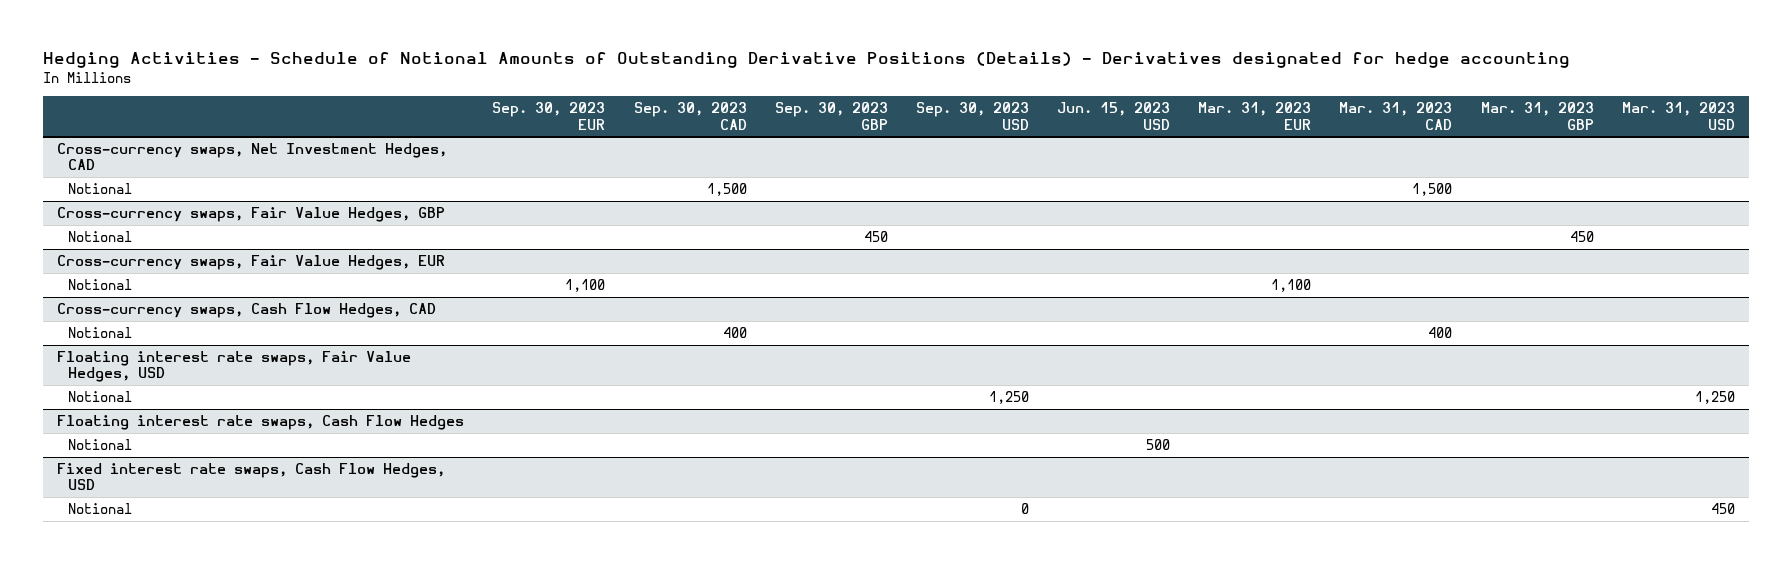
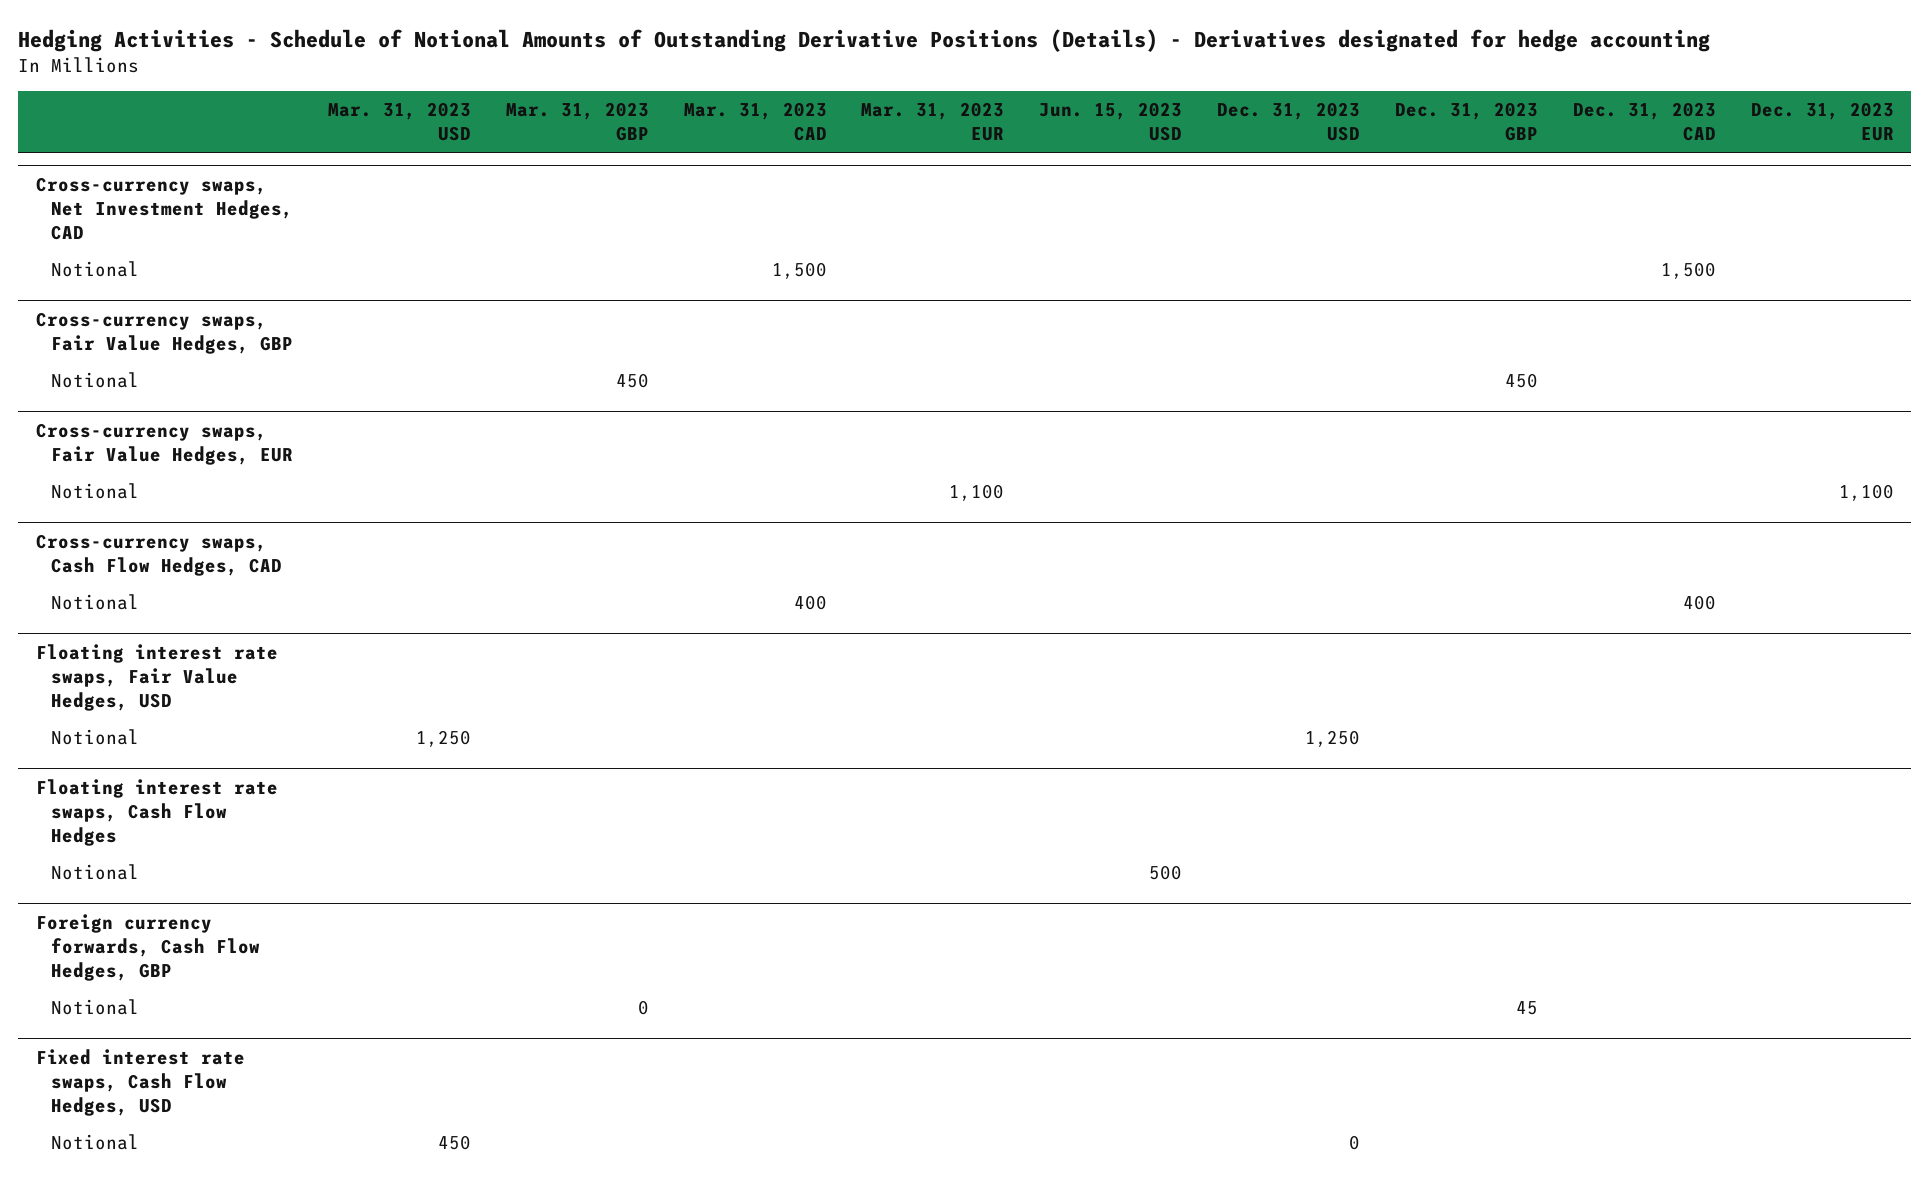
- | Sep. 30, 2023 EUR | Sep. 30, 2023 CAD | Sep. 30, 2023 GBP | Sep. 30, 2023 USD | Jun. 15, 2023 USD | Mar. 31, 2023 EUR | Mar. 31, 2023 CAD | Mar. 31, 2023 GBP | Mar. 31, 2023 USD
+ | Mar. 31, 2023 USD | Mar. 31, 2023 GBP | Mar. 31, 2023 CAD | Mar. 31, 2023 EUR | Jun. 15, 2023 USD | Dec. 31, 2023 USD | Dec. 31, 2023 GBP | Dec. 31, 2023 CAD | Dec. 31, 2023 EUR
+ Foreign currency forwards, Cash Flow Hedges, GBP
+ Notional | | 0 | | | | | 45 | |

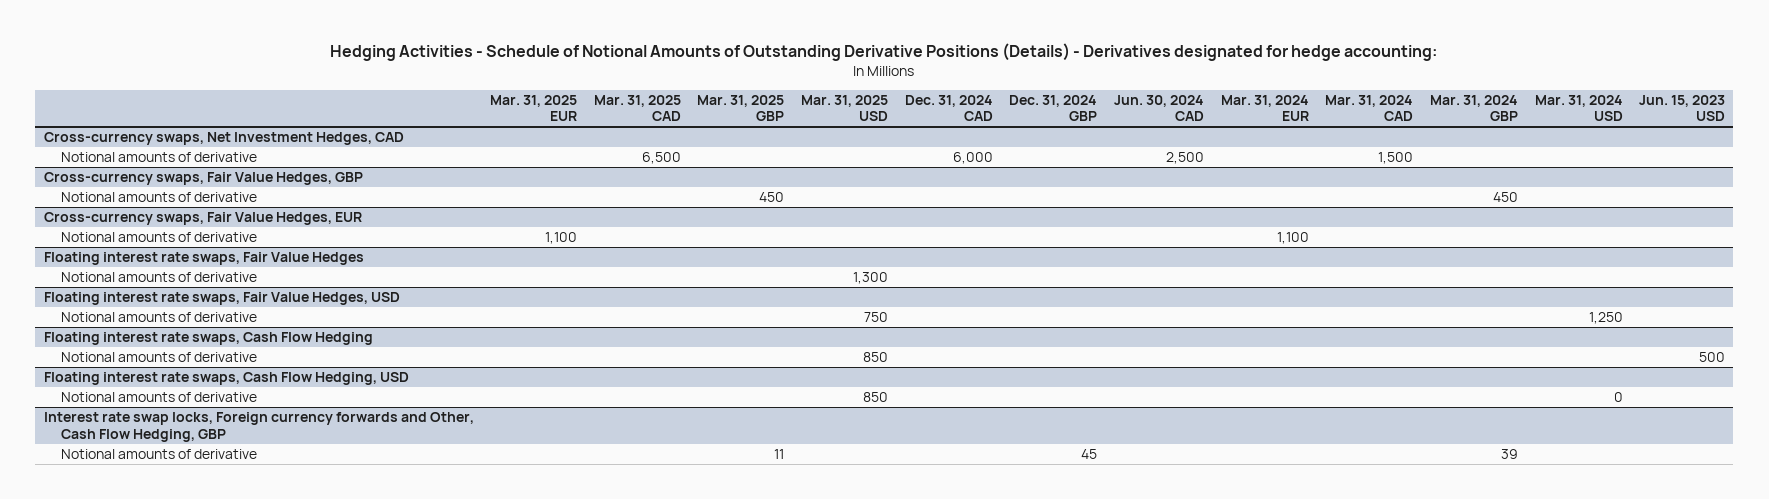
- Hedging Activities - Schedule of Notional Amounts of Outstanding Derivative Positions (Details) - Derivatives designated for hedge accounting
+ Hedging Activities - Schedule of Notional Amounts of Outstanding Derivative Positions (Details) - Derivatives designated for hedge accounting:
- | Mar. 31, 2023 USD | Mar. 31, 2023 GBP | Mar. 31, 2023 CAD | Mar. 31, 2023 EUR | Jun. 15, 2023 USD | Dec. 31, 2023 USD | Dec. 31, 2023 GBP | Dec. 31, 2023 CAD | Dec. 31, 2023 EUR
+ | Mar. 31, 2025 EUR | Mar. 31, 2025 CAD | Mar. 31, 2025 GBP | Mar. 31, 2025 USD | Dec. 31, 2024 CAD | Dec. 31, 2024 GBP | Jun. 30, 2024 CAD | Mar. 31, 2024 EUR | Mar. 31, 2024 CAD | Mar. 31, 2024 GBP | Mar. 31, 2024 USD | Jun. 15, 2023 USD
@ Cross-currency swaps, Net Investment Hedges, CAD
- Notional | | | 1,500 | | | | | 1,500 |
+ Notional amounts of derivative | | 6,500 | | | 6,000 | | 2,500 | | 1,500 | | |
@ Cross-currency swaps, Fair Value Hedges, GBP
- Notional | | 450 | | | | | 450 | |
+ Notional amounts of derivative | | | 450 | | | | | | | 450 | |
@ Cross-currency swaps, Fair Value Hedges, EUR
- Notional | | | | 1,100 | | | | | 1,100
- Cross-currency swaps, Cash Flow Hedges, CAD
- Notional | | | 400 | | | | | 400 |
@ Cross-currency swaps, Fair Value Hedges, EUR
+ Notional amounts of derivative | 1,100 | | | | | | | 1,100 | | | |
+ Floating interest rate swaps, Fair Value Hedges
+ Notional amounts of derivative | | | | 1,300 | | | | | | | |
@ Floating interest rate swaps, Fair Value Hedges, USD
- Notional | 1,250 | | | | | 1,250 | | |
- Floating interest rate swaps, Cash Flow Hedges
- Notional | | | | | 500 | | | |
- Foreign currency forwards, Cash Flow Hedges, GBP
- Notional | | 0 | | | | | 45 | |
- Fixed interest rate swaps, Cash Flow Hedges, USD
- Notional | 450 | | | | | 0 | | |
@ Floating interest rate swaps, Fair Value Hedges, USD
+ Notional amounts of derivative | | | | 750 | | | | | | | 1,250 |
+ Floating interest rate swaps, Cash Flow Hedging
+ Notional amounts of derivative | | | | 850 | | | | | | | | 500
+ Floating interest rate swaps, Cash Flow Hedging, USD
+ Notional amounts of derivative | | | | 850 | | | | | | | 0 |
+ Interest rate swap locks, Foreign currency forwards and Other, Cash Flow Hedging, GBP
+ Notional amounts of derivative | | | 11 | | | 45 | | | | 39 | |

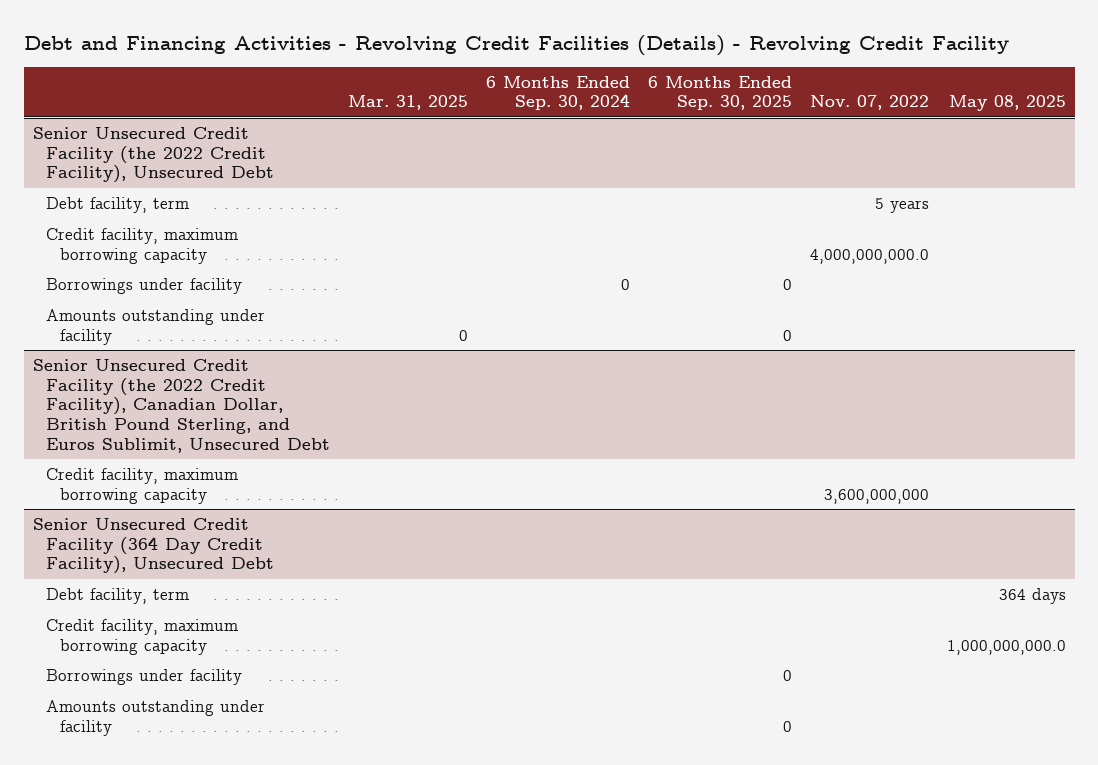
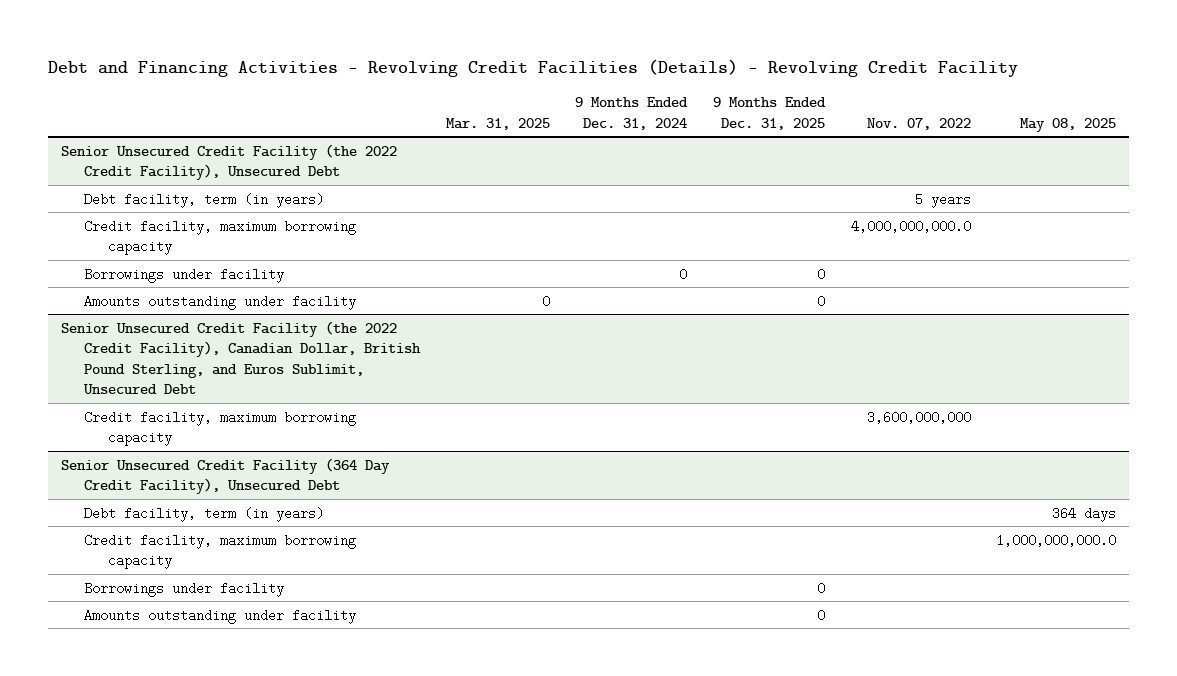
- | Mar. 31, 2025 | 6 Months Ended Sep. 30, 2024 | 6 Months Ended Sep. 30, 2025 | Nov. 07, 2022 | May 08, 2025
+ | Mar. 31, 2025 | 9 Months Ended Dec. 31, 2024 | 9 Months Ended Dec. 31, 2025 | Nov. 07, 2022 | May 08, 2025
@ Senior Unsecured Credit Facility (the 2022 Credit Facility), Unsecured Debt
- Debt facility, term | | | | 5 years |
+ Debt facility, term (in years) | | | | 5 years |
@ Senior Unsecured Credit Facility (364 Day Credit Facility), Unsecured Debt
- Debt facility, term | | | | | 364 days
+ Debt facility, term (in years) | | | | | 364 days

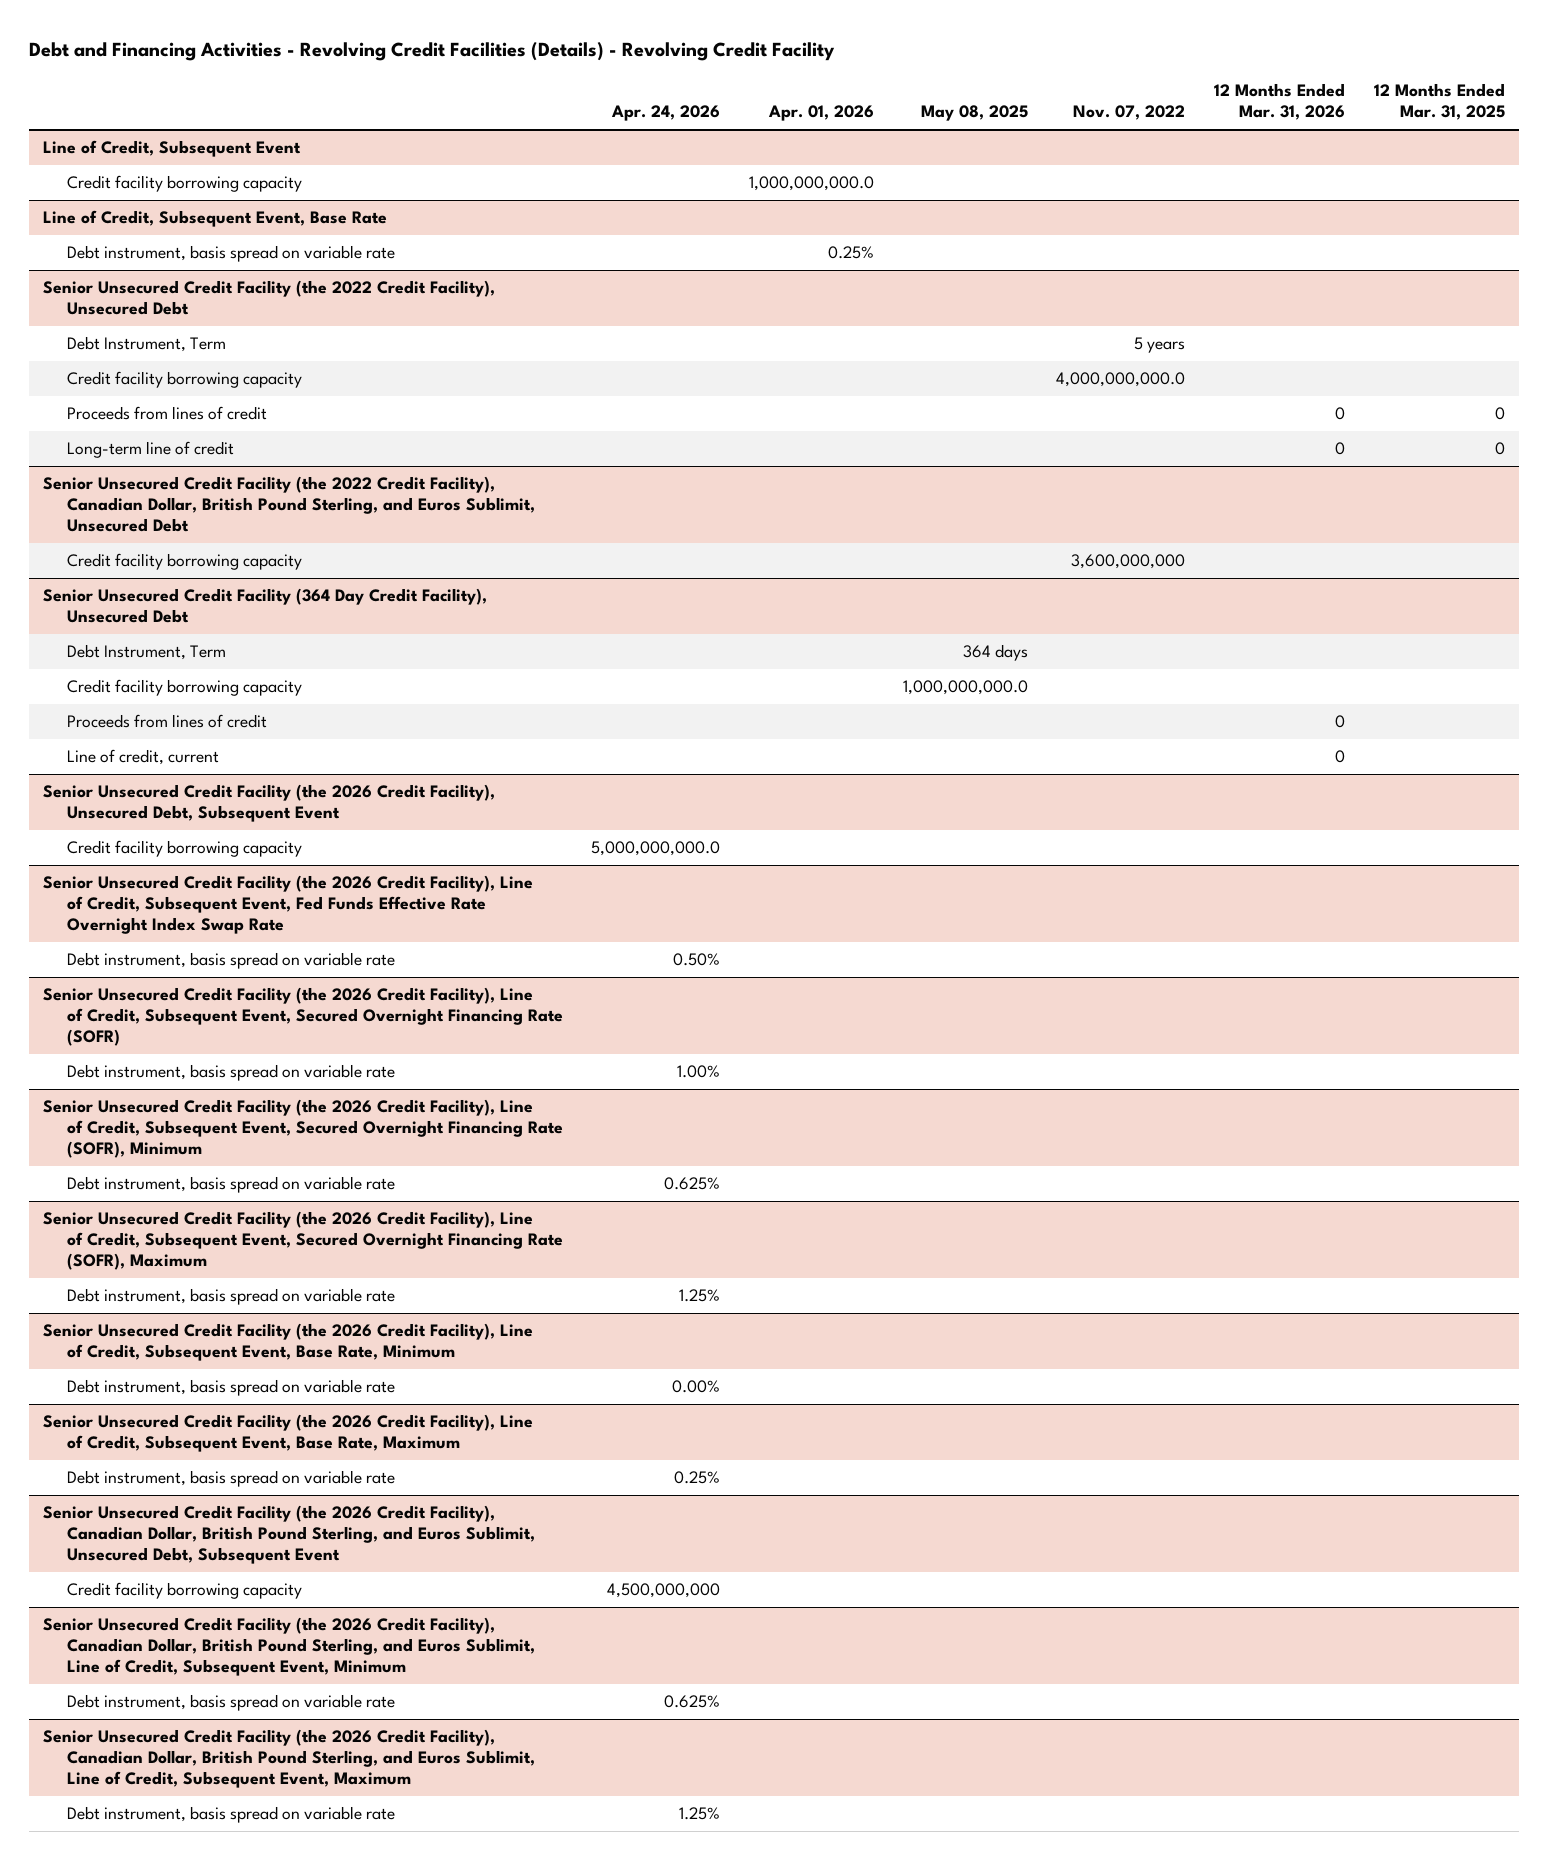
- | Mar. 31, 2025 | 9 Months Ended Dec. 31, 2024 | 9 Months Ended Dec. 31, 2025 | Nov. 07, 2022 | May 08, 2025
+ | Apr. 24, 2026 | Apr. 01, 2026 | May 08, 2025 | Nov. 07, 2022 | 12 Months Ended Mar. 31, 2026 | 12 Months Ended Mar. 31, 2025
+ Line of Credit, Subsequent Event
+ Credit facility borrowing capacity | | 1,000,000,000.0 | | | |
+ Line of Credit, Subsequent Event, Base Rate
+ Debt instrument, basis spread on variable rate | | 0.25% | | | |
@ Senior Unsecured Credit Facility (the 2022 Credit Facility), Unsecured Debt
- Debt facility, term (in years) | | | | 5 years |
- Credit facility, maximum borrowing capacity | | | | 4,000,000,000.0 |
- Borrowings under facility | | 0 | 0 | |
- Amounts outstanding under facility | 0 | | 0 | |
+ Debt Instrument, Term | | | | 5 years | |
+ Credit facility borrowing capacity | | | | 4,000,000,000.0 | |
+ Proceeds from lines of credit | | | | | 0 | 0
+ Long-term line of credit | | | | | 0 | 0
@ Senior Unsecured Credit Facility (the 2022 Credit Facility), Canadian Dollar, British Pound Sterling, and Euros Sublimit, Unsecured Debt
- Credit facility, maximum borrowing capacity | | | | 3,600,000,000 |
+ Credit facility borrowing capacity | | | | 3,600,000,000 | |
@ Senior Unsecured Credit Facility (364 Day Credit Facility), Unsecured Debt
- Debt facility, term (in years) | | | | | 364 days
- Credit facility, maximum borrowing capacity | | | | | 1,000,000,000.0
- Borrowings under facility | | | 0 | |
- Amounts outstanding under facility | | | 0 | |
+ Debt Instrument, Term | | | 364 days | | |
+ Credit facility borrowing capacity | | | 1,000,000,000.0 | | |
+ Proceeds from lines of credit | | | | | 0 |
+ Line of credit, current | | | | | 0 |
+ Senior Unsecured Credit Facility (the 2026 Credit Facility), Unsecured Debt, Subsequent Event
+ Credit facility borrowing capacity | 5,000,000,000.0 | | | | |
+ Senior Unsecured Credit Facility (the 2026 Credit Facility), Line of Credit, Subsequent Event, Fed Funds Effective Rate Overnight Index Swap Rate
+ Debt instrument, basis spread on variable rate | 0.50% | | | | |
+ Senior Unsecured Credit Facility (the 2026 Credit Facility), Line of Credit, Subsequent Event, Secured Overnight Financing Rate (SOFR)
+ Debt instrument, basis spread on variable rate | 1.00% | | | | |
+ Senior Unsecured Credit Facility (the 2026 Credit Facility), Line of Credit, Subsequent Event, Secured Overnight Financing Rate (SOFR), Minimum
+ Debt instrument, basis spread on variable rate | 0.625% | | | | |
+ Senior Unsecured Credit Facility (the 2026 Credit Facility), Line of Credit, Subsequent Event, Secured Overnight Financing Rate (SOFR), Maximum
+ Debt instrument, basis spread on variable rate | 1.25% | | | | |
+ Senior Unsecured Credit Facility (the 2026 Credit Facility), Line of Credit, Subsequent Event, Base Rate, Minimum
+ Debt instrument, basis spread on variable rate | 0.00% | | | | |
+ Senior Unsecured Credit Facility (the 2026 Credit Facility), Line of Credit, Subsequent Event, Base Rate, Maximum
+ Debt instrument, basis spread on variable rate | 0.25% | | | | |
+ Senior Unsecured Credit Facility (the 2026 Credit Facility), Canadian Dollar, British Pound Sterling, and Euros Sublimit, Unsecured Debt, Subsequent Event
+ Credit facility borrowing capacity | 4,500,000,000 | | | | |
+ Senior Unsecured Credit Facility (the 2026 Credit Facility), Canadian Dollar, British Pound Sterling, and Euros Sublimit, Line of Credit, Subsequent Event, Minimum
+ Debt instrument, basis spread on variable rate | 0.625% | | | | |
+ Senior Unsecured Credit Facility (the 2026 Credit Facility), Canadian Dollar, British Pound Sterling, and Euros Sublimit, Line of Credit, Subsequent Event, Maximum
+ Debt instrument, basis spread on variable rate | 1.25% | | | | |

